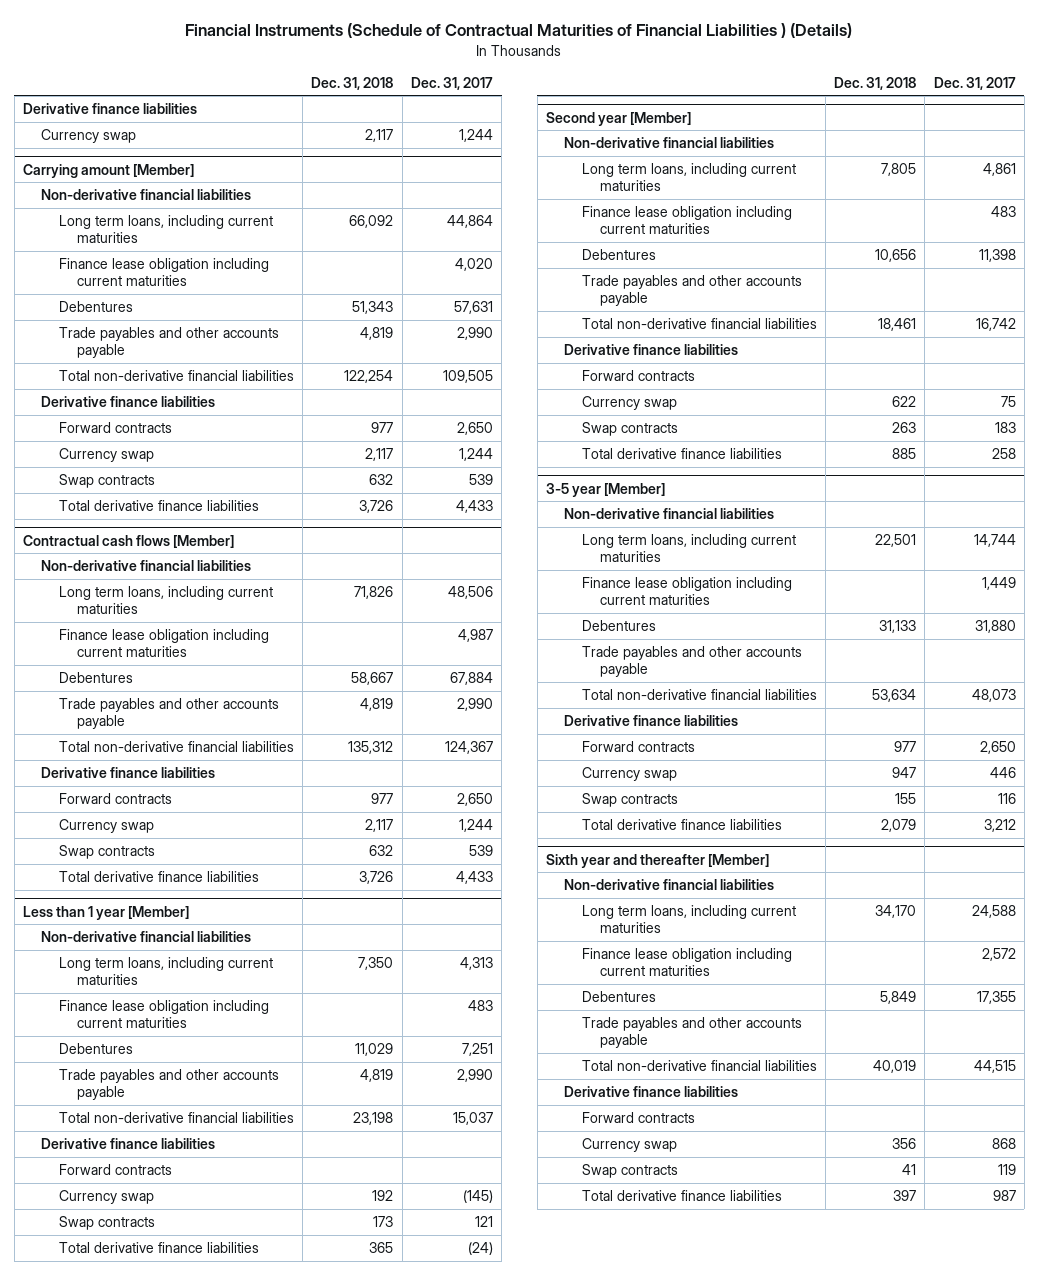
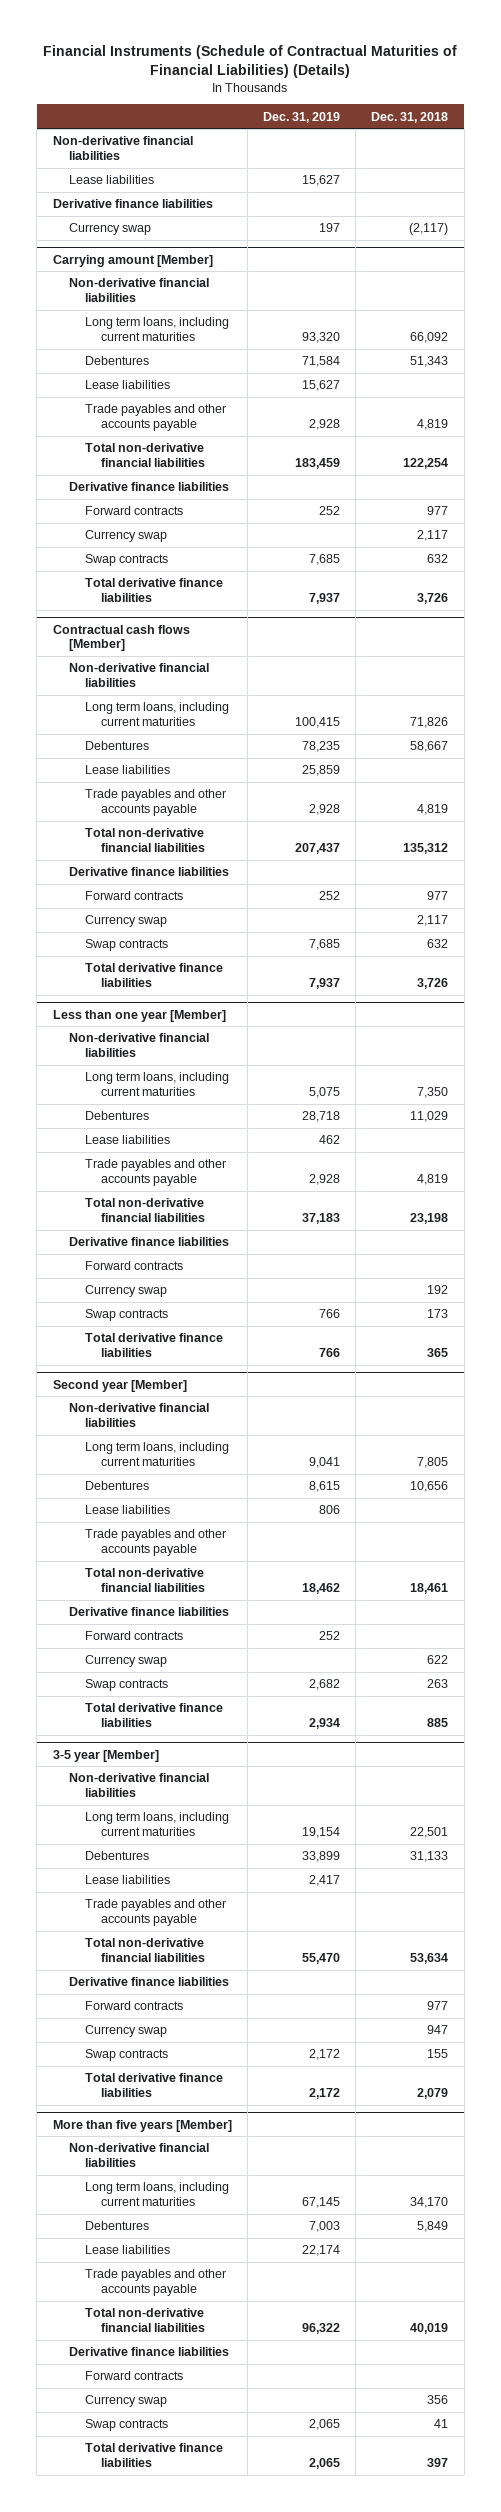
- Financial Instruments (Schedule of Contractual Maturities of Financial Liabilities ) (Details)
+ Financial Instruments (Schedule of Contractual Maturities of Financial Liabilities) (Details)
- | Dec. 31, 2018 | Dec. 31, 2017
+ | Dec. 31, 2019 | Dec. 31, 2018
+ Non-derivative financial liabilities
+ Lease liabilities | 15,627 |
- Currency swap | 2,117 | 1,244
+ Currency swap | 197 | (2,117)
@ Carrying amount [Member]
- Finance lease obligation including current maturities | | 4,020
+ Lease liabilities | 15,627 |
@ Contractual cash flows [Member]
- Finance lease obligation including current maturities | | 4,987
+ Lease liabilities | 25,859 |
- Less than 1 year [Member]
+ Less than one year [Member]
- Finance lease obligation including current maturities | | 483
+ Lease liabilities | 462 |
@ Second year [Member]
- Finance lease obligation including current maturities | | 483
+ Lease liabilities | 806 |
@ 3-5 year [Member]
- Finance lease obligation including current maturities | | 1,449
+ Lease liabilities | 2,417 |
- Sixth year and thereafter [Member]
+ More than five years [Member]
- Finance lease obligation including current maturities | | 2,572
+ Lease liabilities | 22,174 |

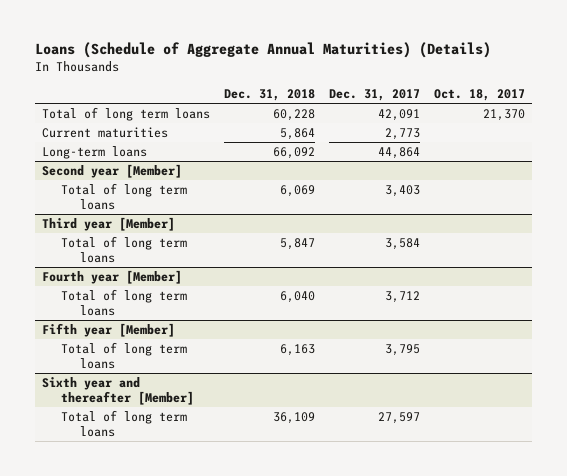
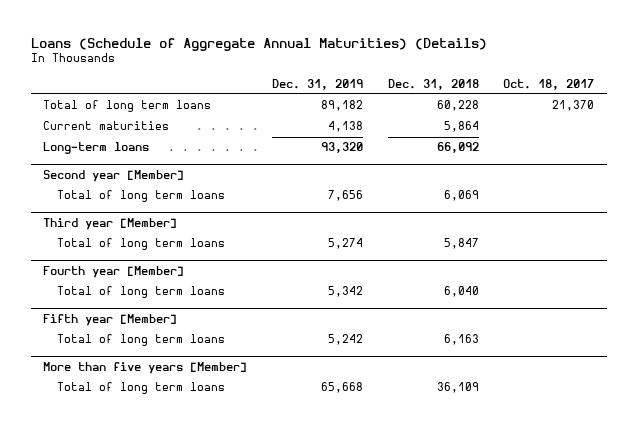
- | Dec. 31, 2018 | Dec. 31, 2017 | Oct. 18, 2017
+ | Dec. 31, 2019 | Dec. 31, 2018 | Oct. 18, 2017
- Sixth year and thereafter [Member]
+ More than five years [Member]

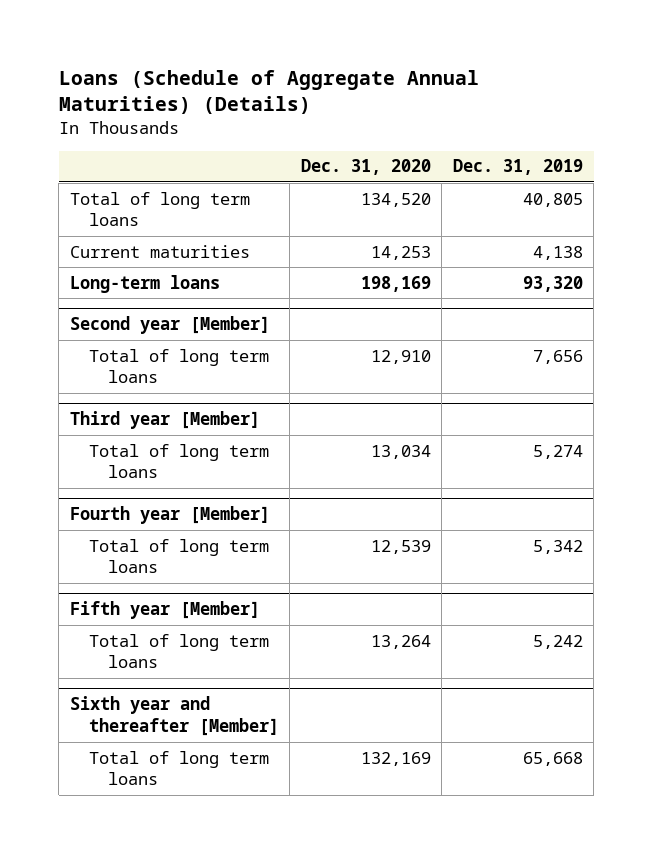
- | Dec. 31, 2019 | Dec. 31, 2018 | Oct. 18, 2017
+ | Dec. 31, 2020 | Dec. 31, 2019
- Total of long term loans | 89,182 | 60,228 | 21,370
+ Total of long term loans | 134,520 | 40,805
- More than five years [Member]
+ Sixth year and thereafter [Member]

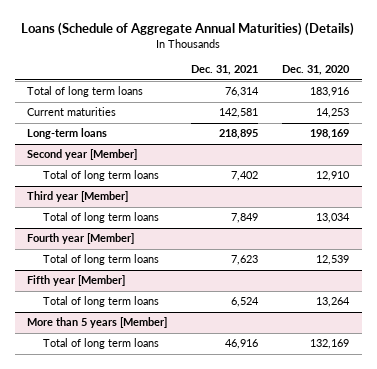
- | Dec. 31, 2020 | Dec. 31, 2019
+ | Dec. 31, 2021 | Dec. 31, 2020
- Total of long term loans | 134,520 | 40,805
+ Total of long term loans | 76,314 | 183,916
- Sixth year and thereafter [Member]
+ More than 5 years [Member]

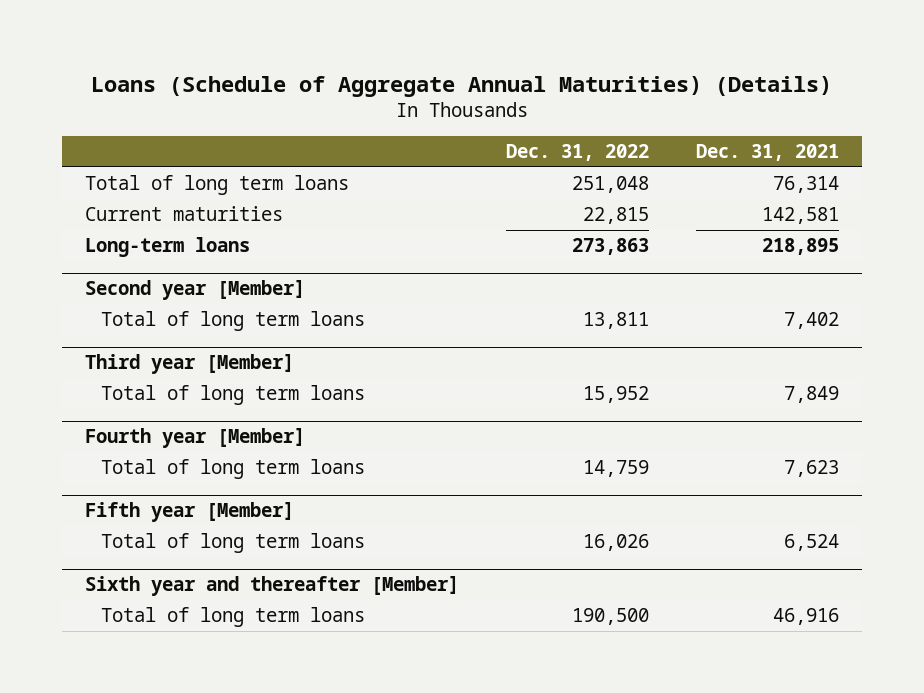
- | Dec. 31, 2021 | Dec. 31, 2020
+ | Dec. 31, 2022 | Dec. 31, 2021
- More than 5 years [Member]
+ Sixth year and thereafter [Member]

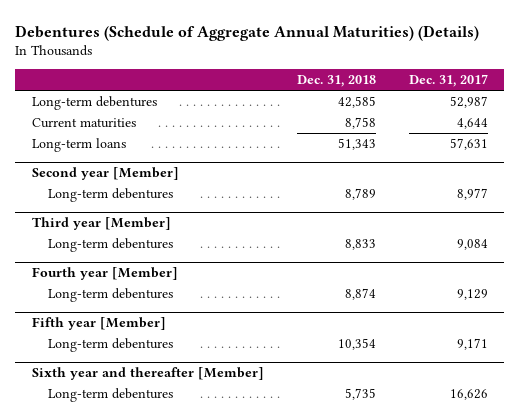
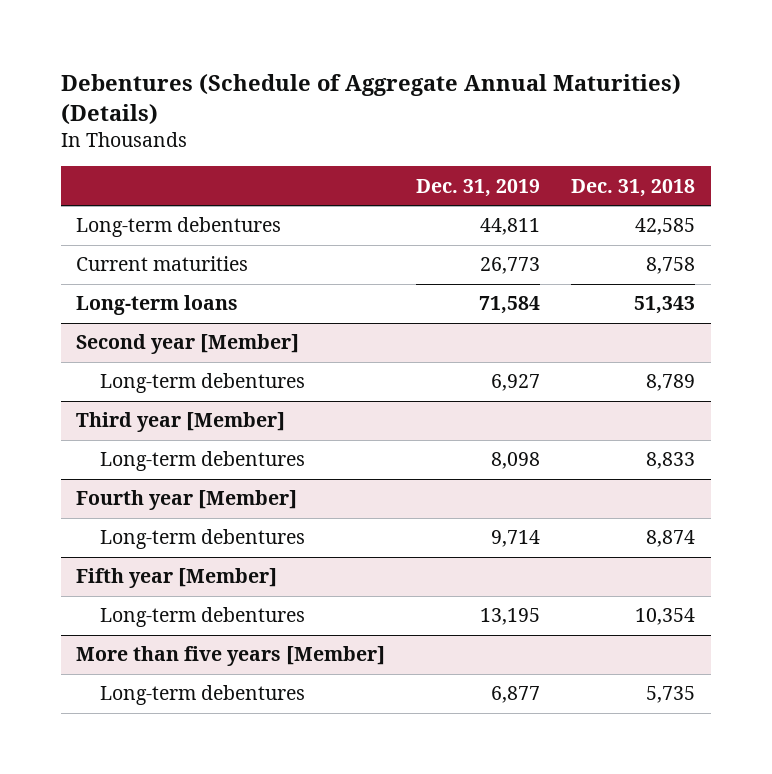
- | Dec. 31, 2018 | Dec. 31, 2017
+ | Dec. 31, 2019 | Dec. 31, 2018
- Sixth year and thereafter [Member]
+ More than five years [Member]

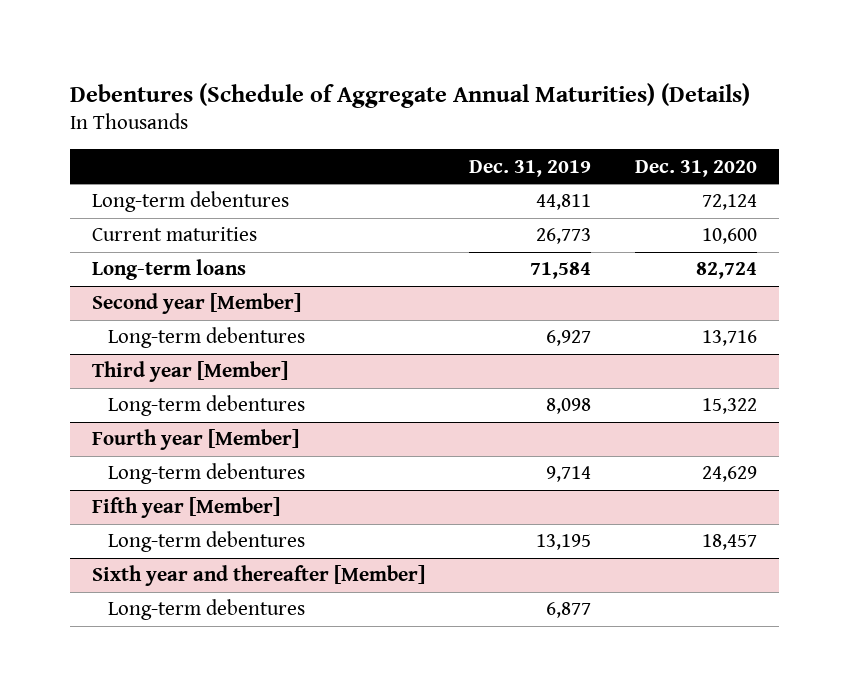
- | Dec. 31, 2019 | Dec. 31, 2018
+ | Dec. 31, 2019 | Dec. 31, 2020
- More than five years [Member]
+ Sixth year and thereafter [Member]

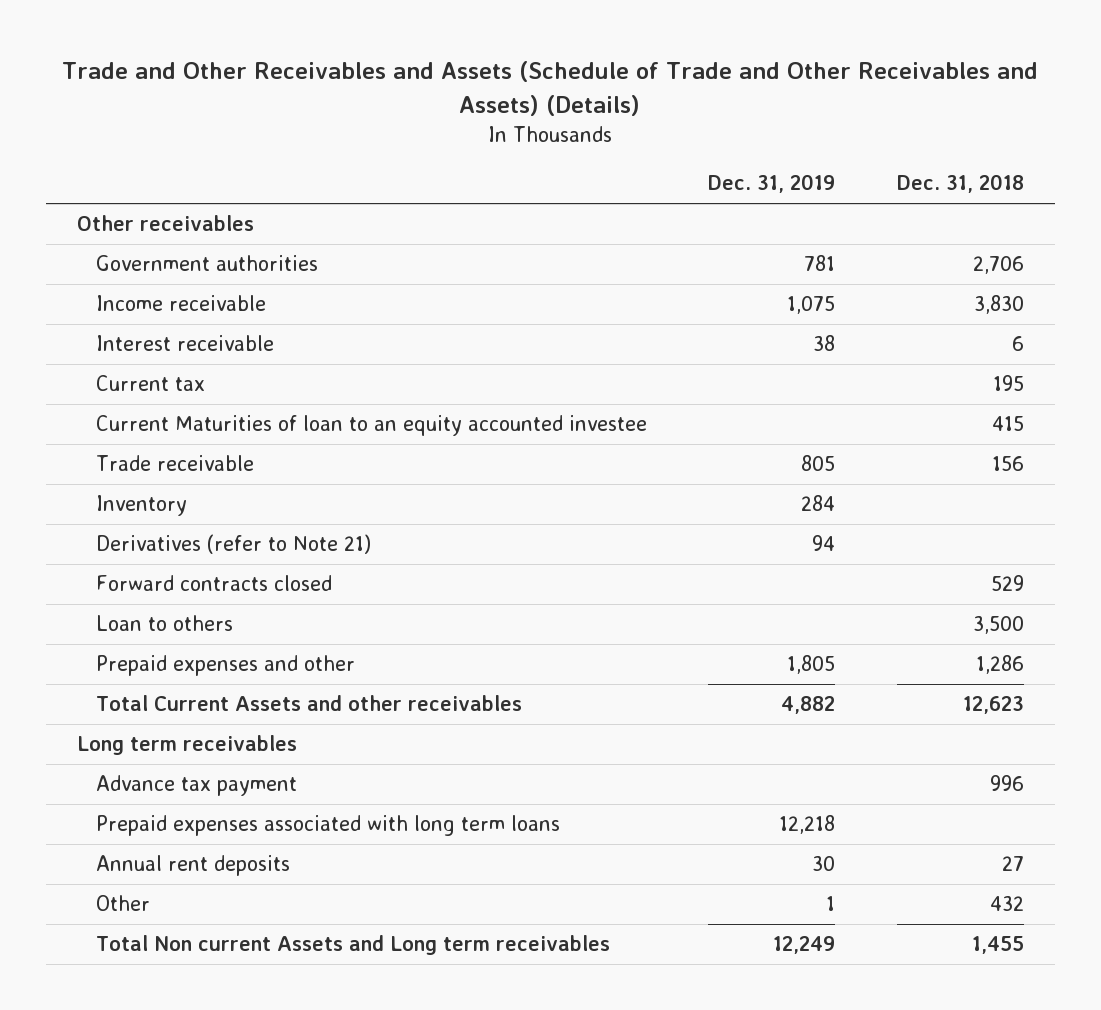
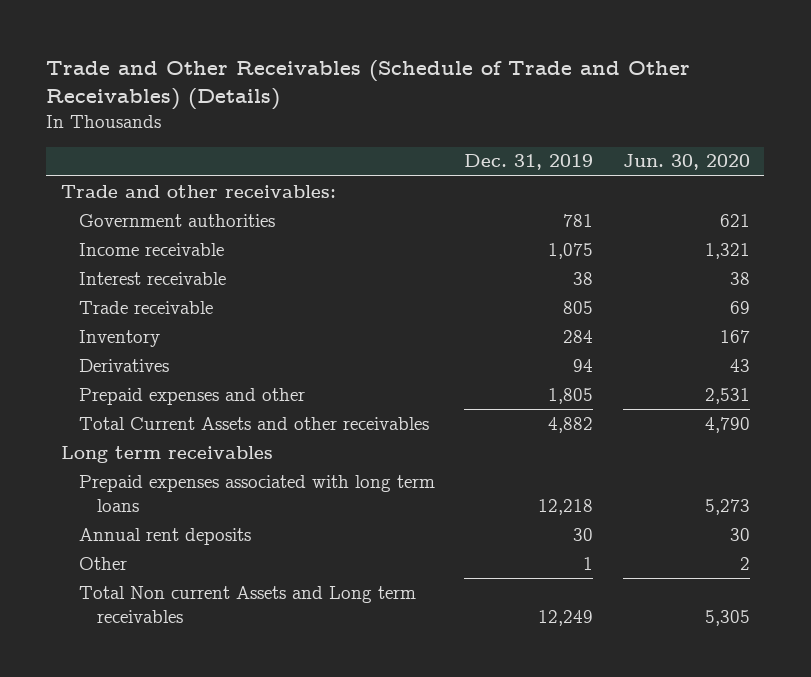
- Trade and Other Receivables and Assets (Schedule of Trade and Other Receivables and Assets) (Details)
+ Trade and Other Receivables (Schedule of Trade and Other Receivables) (Details)
- | Dec. 31, 2019 | Dec. 31, 2018
+ | Dec. 31, 2019 | Jun. 30, 2020
- Other receivables
+ Trade and other receivables:
- Current tax | | 195
- Current Maturities of loan to an equity accounted investee | | 415
- Derivatives (refer to Note 21) | 94 |
- Forward contracts closed | | 529
- Loan to others | | 3,500
+ Derivatives | 94 | 43
- Advance tax payment | | 996

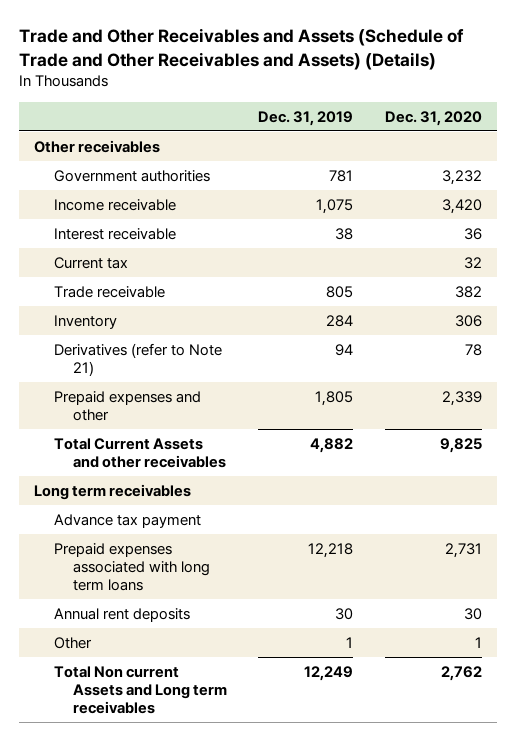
- Trade and Other Receivables (Schedule of Trade and Other Receivables) (Details)
+ Trade and Other Receivables and Assets (Schedule of Trade and Other Receivables and Assets) (Details)
- | Dec. 31, 2019 | Jun. 30, 2020
+ | Dec. 31, 2019 | Dec. 31, 2020
- Trade and other receivables:
+ Other receivables
+ Current tax | | 32
- Derivatives | 94 | 43
+ Derivatives (refer to Note 21) | 94 | 78
+ Advance tax payment

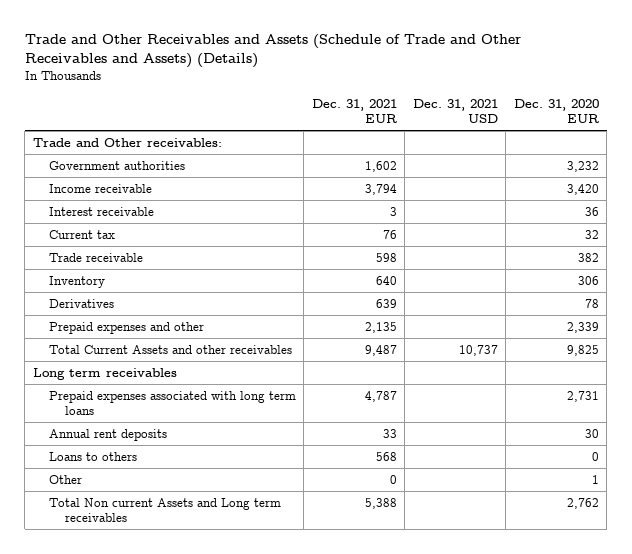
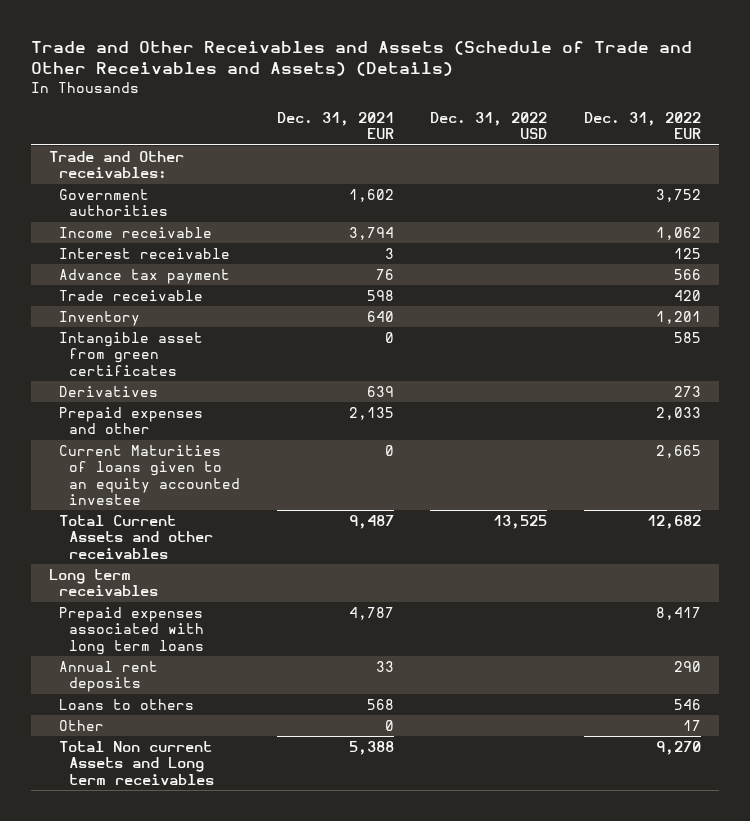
- | Dec. 31, 2021 EUR | Dec. 31, 2021 USD | Dec. 31, 2020 EUR
+ | Dec. 31, 2021 EUR | Dec. 31, 2022 USD | Dec. 31, 2022 EUR
- Current tax | 76 | | 32
+ Advance tax payment | 76 | | 566
+ Intangible asset from green certificates | 0 | | 585
+ Current Maturities of loans given to an equity accounted investee | 0 | | 2,665

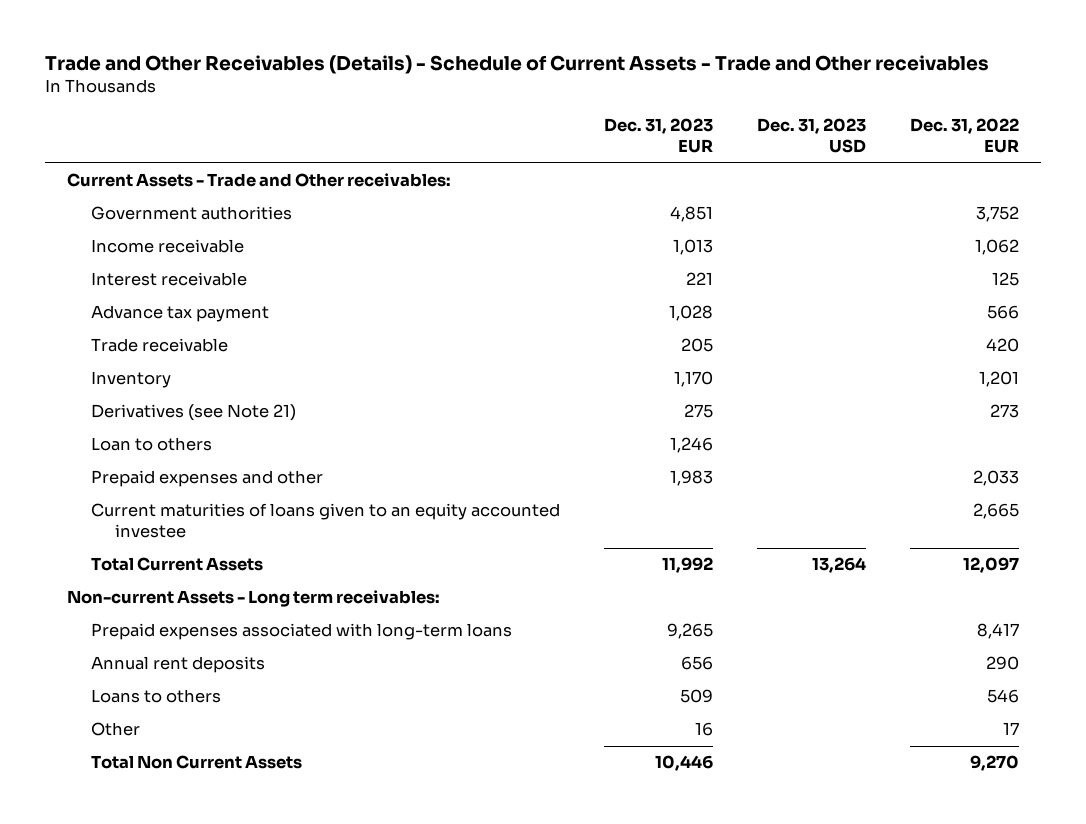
- Trade and Other Receivables and Assets (Schedule of Trade and Other Receivables and Assets) (Details)
+ Trade and Other Receivables (Details) - Schedule of Current Assets - Trade and Other receivables
- | Dec. 31, 2021 EUR | Dec. 31, 2022 USD | Dec. 31, 2022 EUR
+ | Dec. 31, 2023 EUR | Dec. 31, 2023 USD | Dec. 31, 2022 EUR
- Trade and Other receivables:
+ Current Assets - Trade and Other receivables:
- Intangible asset from green certificates | 0 | | 585
- Derivatives | 639 | | 273
+ Derivatives (see Note 21) | 275 | | 273
+ Loan to others | 1,246 | |
- Current Maturities of loans given to an equity accounted investee | 0 | | 2,665
- Total Current Assets and other receivables | 9,487 | 13,525 | 12,682
- Long term receivables
- Prepaid expenses associated with long term loans | 4,787 | | 8,417
+ Current maturities of loans given to an equity accounted investee | | | 2,665
+ Total Current Assets | 11,992 | 13,264 | 12,097
+ Non-current Assets - Long term receivables:
+ Prepaid expenses associated with long-term loans | 9,265 | | 8,417
- Total Non current Assets and Long term receivables | 5,388 | | 9,270
+ Total Non Current Assets | 10,446 | | 9,270

